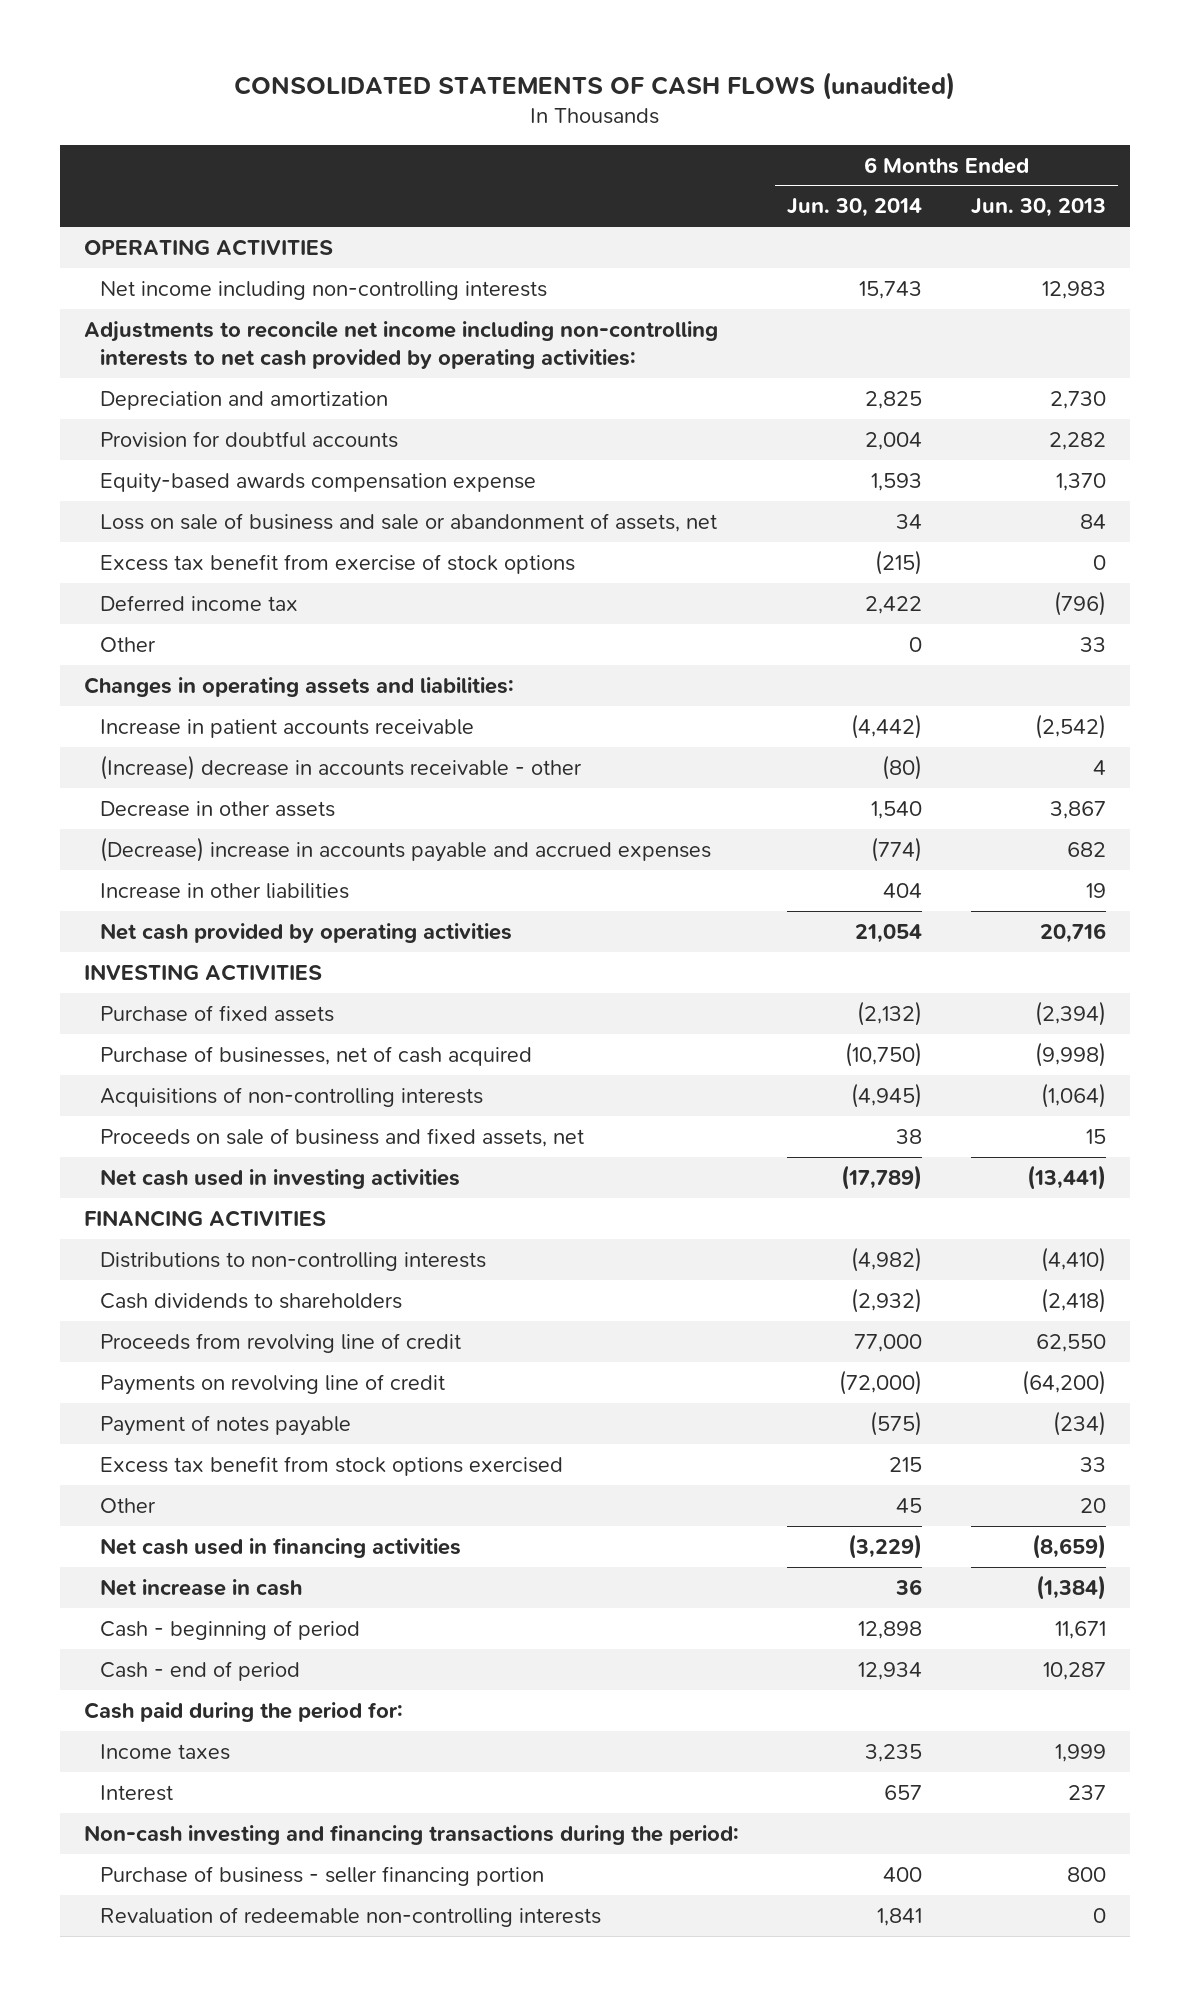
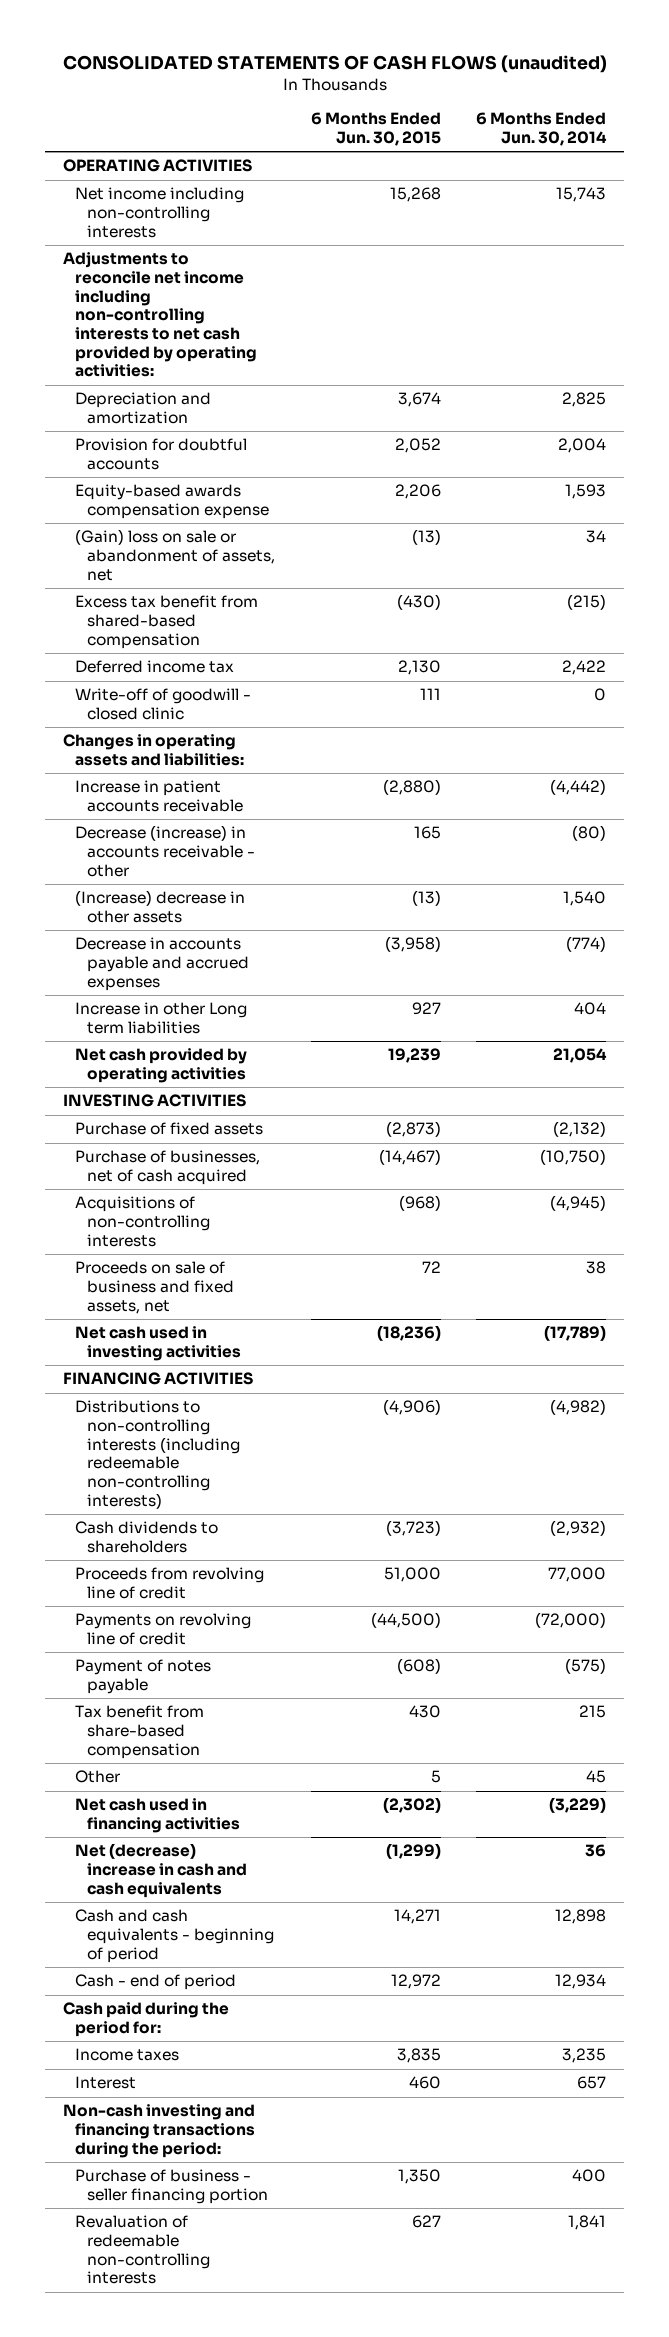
- | 6 Months Ended Jun. 30, 2014 | 6 Months Ended Jun. 30, 2013
+ | 6 Months Ended Jun. 30, 2015 | 6 Months Ended Jun. 30, 2014
- Loss on sale of business and sale or abandonment of assets, net | 34 | 84
- Excess tax benefit from exercise of stock options | (215) | 0
+ (Gain) loss on sale or abandonment of assets, net | (13) | 34
+ Excess tax benefit from shared-based compensation | (430) | (215)
- Other | 0 | 33
+ Write-off of goodwill - closed clinic | 111 | 0
- (Increase) decrease in accounts receivable - other | (80) | 4
- Decrease in other assets | 1,540 | 3,867
- (Decrease) increase in accounts payable and accrued expenses | (774) | 682
- Increase in other liabilities | 404 | 19
+ Decrease (increase) in accounts receivable - other | 165 | (80)
+ (Increase) decrease in other assets | (13) | 1,540
+ Decrease in accounts payable and accrued expenses | (3,958) | (774)
+ Increase in other Long term liabilities | 927 | 404
- Distributions to non-controlling interests | (4,982) | (4,410)
+ Distributions to non-controlling interests (including redeemable non-controlling interests) | (4,906) | (4,982)
- Excess tax benefit from stock options exercised | 215 | 33
+ Tax benefit from share-based compensation | 430 | 215
- Net increase in cash | 36 | (1,384)
- Cash - beginning of period | 12,898 | 11,671
+ Net (decrease) increase in cash and cash equivalents | (1,299) | 36
+ Cash and cash equivalents - beginning of period | 14,271 | 12,898

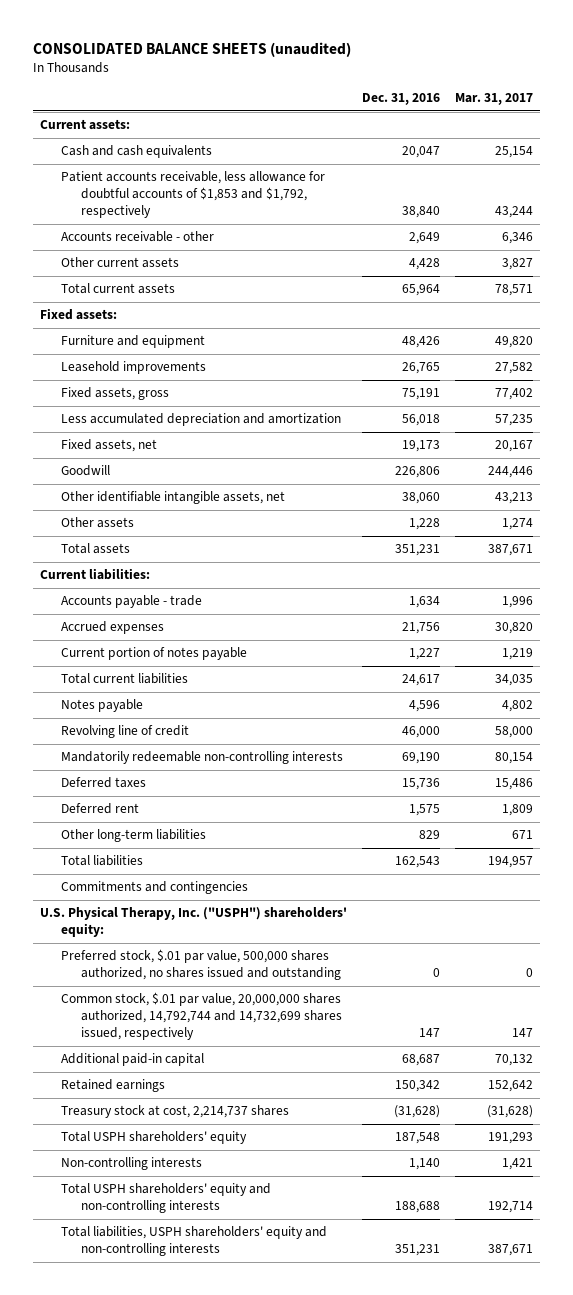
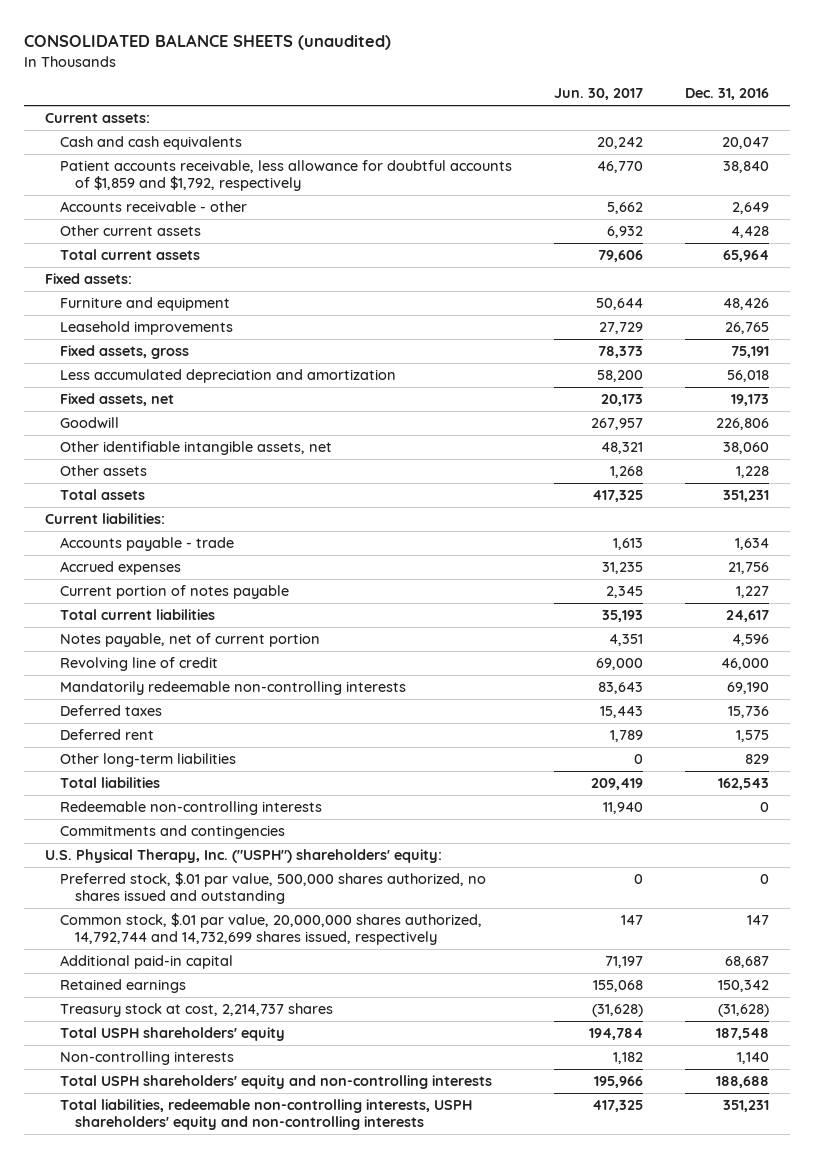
- | Dec. 31, 2016 | Mar. 31, 2017
+ | Jun. 30, 2017 | Dec. 31, 2016
- Patient accounts receivable, less allowance for doubtful accounts of $1,853 and $1,792, respectively | 38,840 | 43,244
+ Patient accounts receivable, less allowance for doubtful accounts of $1,859 and $1,792, respectively | 46,770 | 38,840
- Notes payable | 4,596 | 4,802
+ Notes payable, net of current portion | 4,351 | 4,596
+ Redeemable non-controlling interests | 11,940 | 0
- Total liabilities, USPH shareholders' equity and non-controlling interests | 351,231 | 387,671
+ Total liabilities, redeemable non-controlling interests, USPH shareholders' equity and non-controlling interests | 417,325 | 351,231

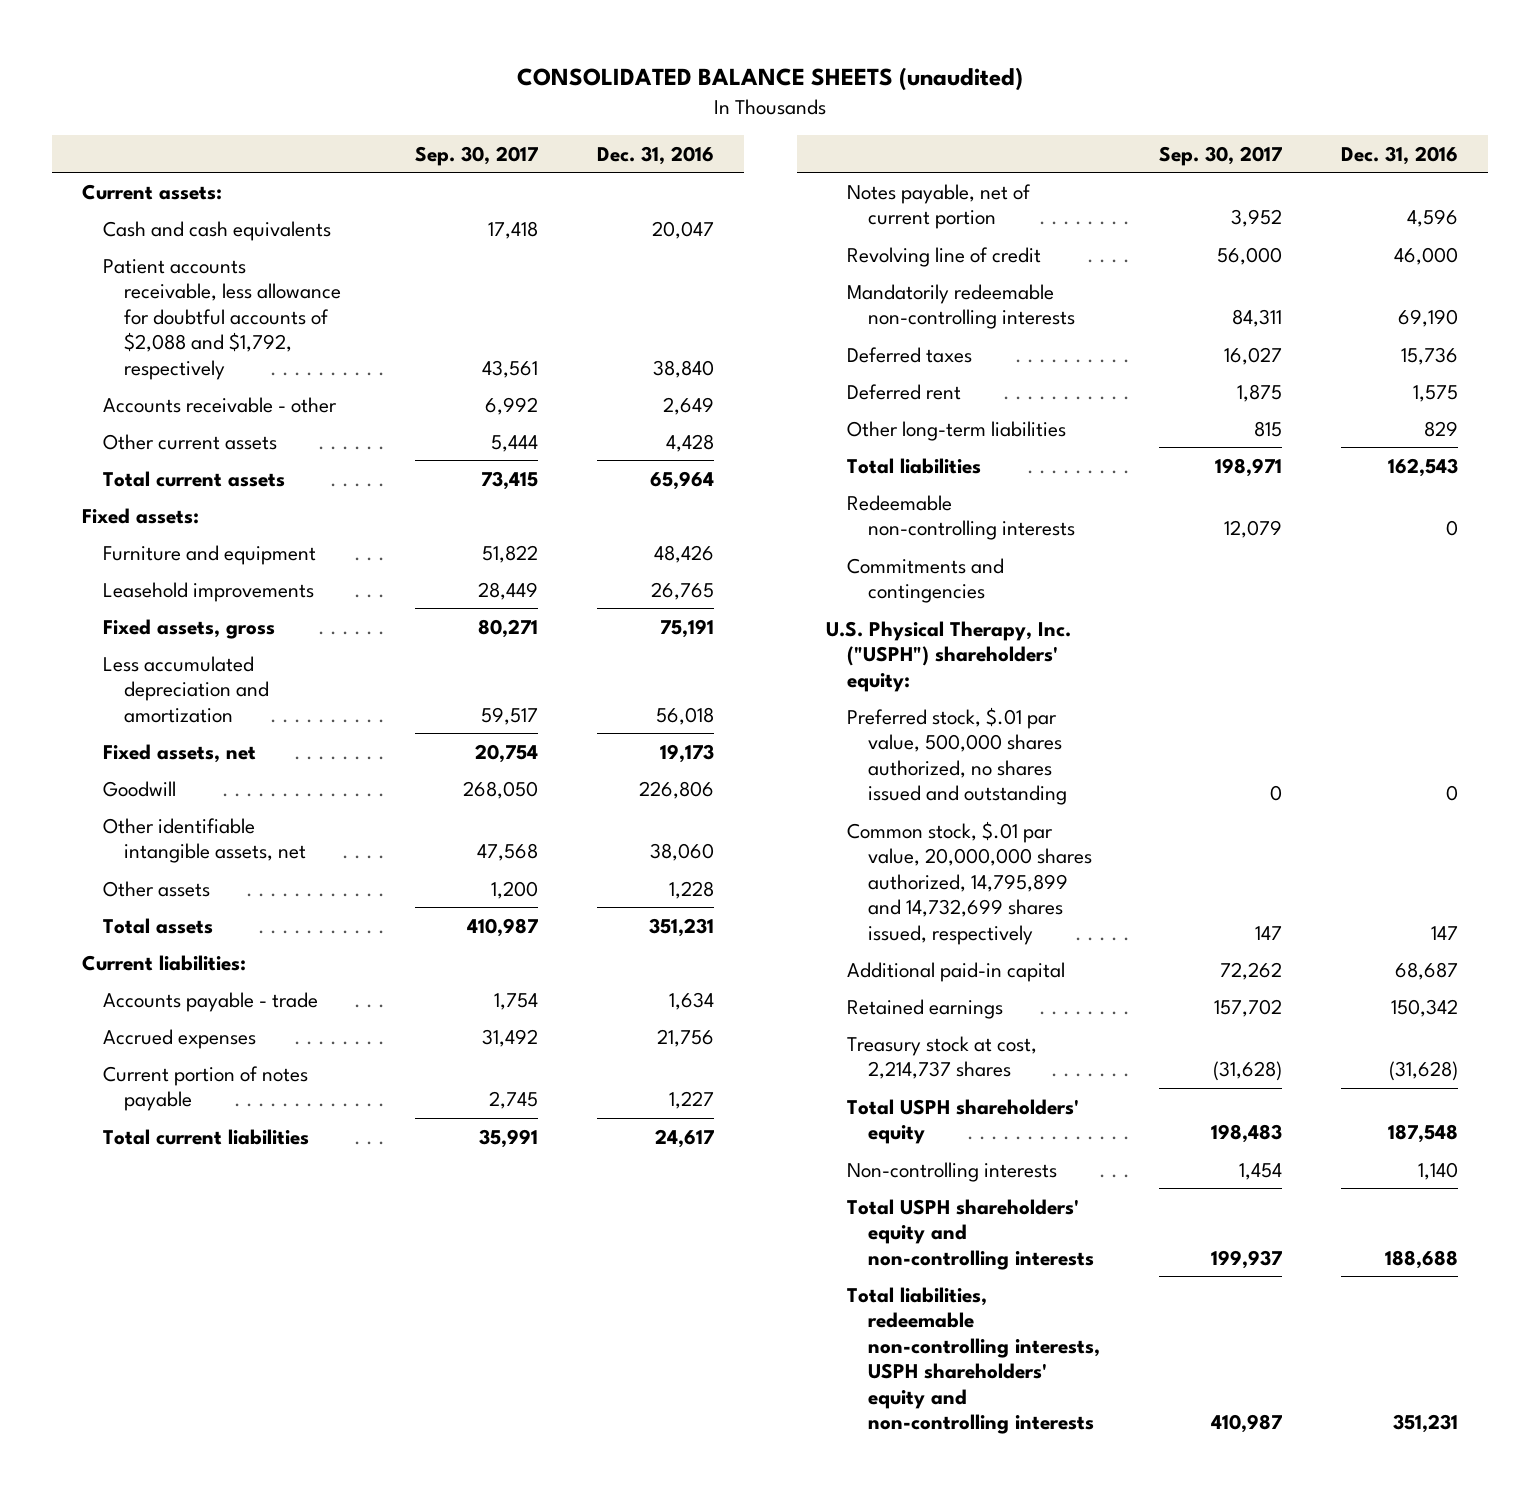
- | Jun. 30, 2017 | Dec. 31, 2016
+ | Sep. 30, 2017 | Dec. 31, 2016
- Patient accounts receivable, less allowance for doubtful accounts of $1,859 and $1,792, respectively | 46,770 | 38,840
+ Patient accounts receivable, less allowance for doubtful accounts of $2,088 and $1,792, respectively | 43,561 | 38,840
- Common stock, $.01 par value, 20,000,000 shares authorized, 14,792,744 and 14,732,699 shares issued, respectively | 147 | 147
+ Common stock, $.01 par value, 20,000,000 shares authorized, 14,795,899 and 14,732,699 shares issued, respectively | 147 | 147

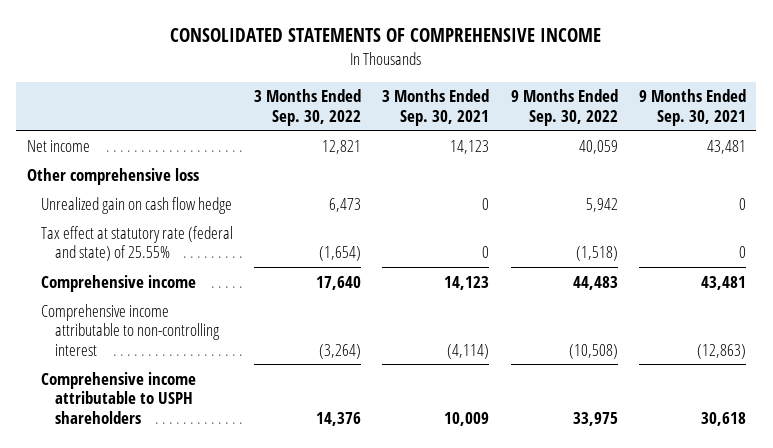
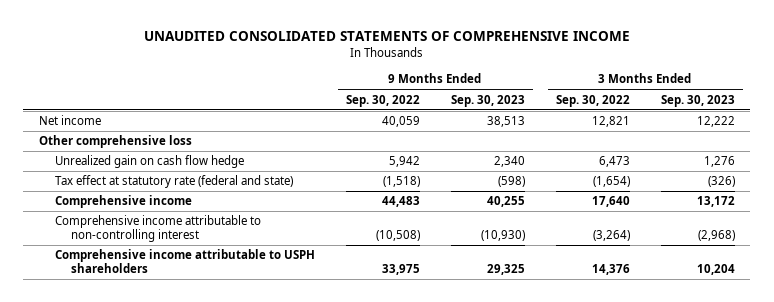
- CONSOLIDATED STATEMENTS OF COMPREHENSIVE INCOME
+ UNAUDITED CONSOLIDATED STATEMENTS OF COMPREHENSIVE INCOME
- | 3 Months Ended Sep. 30, 2022 | 3 Months Ended Sep. 30, 2021 | 9 Months Ended Sep. 30, 2022 | 9 Months Ended Sep. 30, 2021
+ | 9 Months Ended Sep. 30, 2022 | 9 Months Ended Sep. 30, 2023 | 3 Months Ended Sep. 30, 2022 | 3 Months Ended Sep. 30, 2023
- Tax effect at statutory rate (federal and state) of 25.55% | (1,654) | 0 | (1,518) | 0
+ Tax effect at statutory rate (federal and state) | (1,518) | (598) | (1,654) | (326)

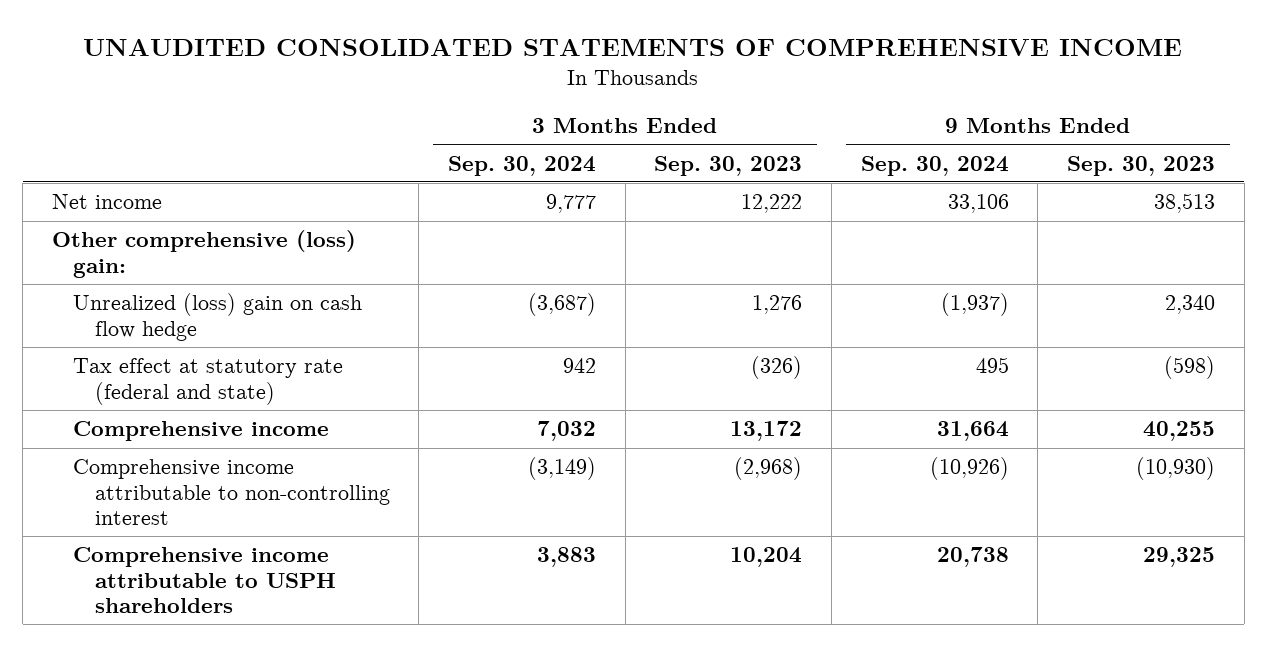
- | 9 Months Ended Sep. 30, 2022 | 9 Months Ended Sep. 30, 2023 | 3 Months Ended Sep. 30, 2022 | 3 Months Ended Sep. 30, 2023
+ | 3 Months Ended Sep. 30, 2024 | 3 Months Ended Sep. 30, 2023 | 9 Months Ended Sep. 30, 2024 | 9 Months Ended Sep. 30, 2023
- Other comprehensive loss
- Unrealized gain on cash flow hedge | 5,942 | 2,340 | 6,473 | 1,276
+ Other comprehensive (loss) gain:
+ Unrealized (loss) gain on cash flow hedge | (3,687) | 1,276 | (1,937) | 2,340

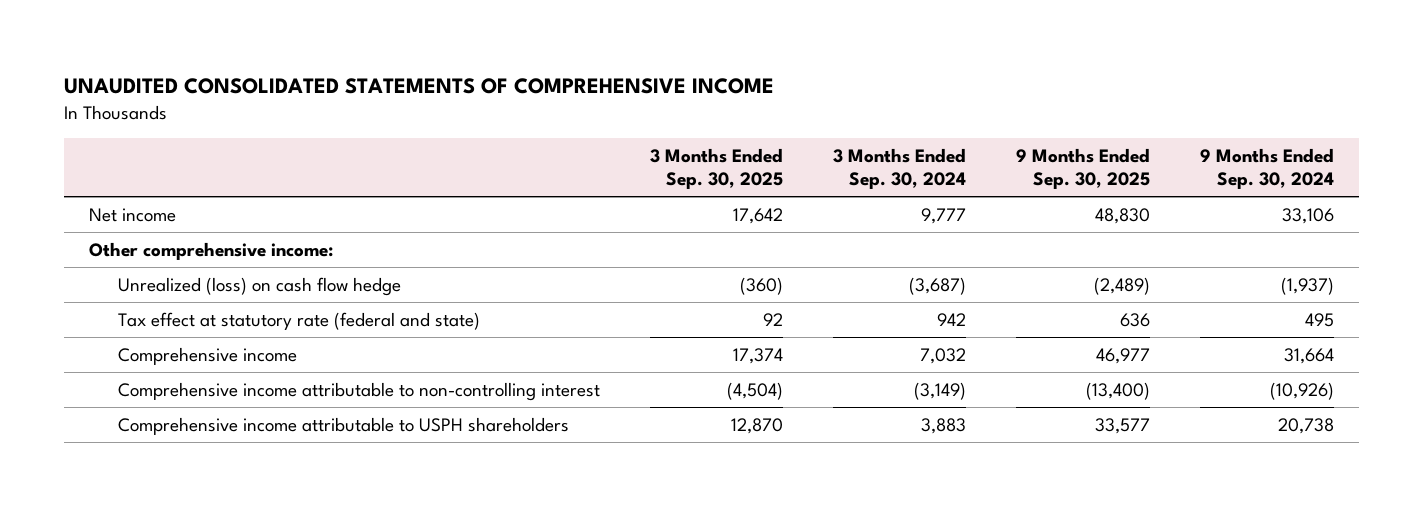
- | 3 Months Ended Sep. 30, 2024 | 3 Months Ended Sep. 30, 2023 | 9 Months Ended Sep. 30, 2024 | 9 Months Ended Sep. 30, 2023
+ | 3 Months Ended Sep. 30, 2025 | 3 Months Ended Sep. 30, 2024 | 9 Months Ended Sep. 30, 2025 | 9 Months Ended Sep. 30, 2024
- Other comprehensive (loss) gain:
- Unrealized (loss) gain on cash flow hedge | (3,687) | 1,276 | (1,937) | 2,340
+ Other comprehensive income:
+ Unrealized (loss) on cash flow hedge | (360) | (3,687) | (2,489) | (1,937)

